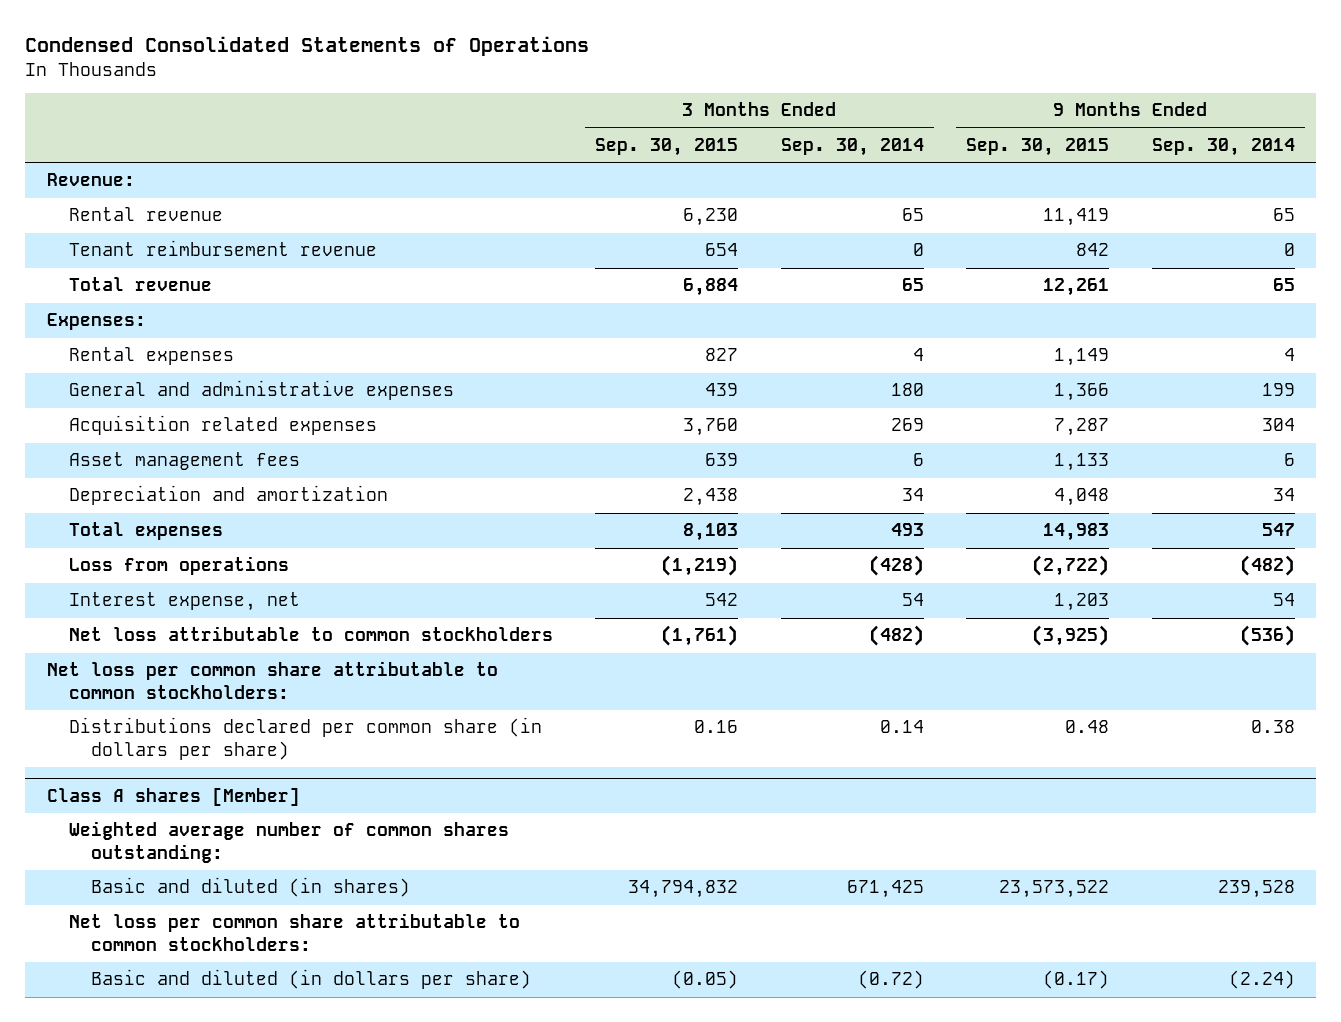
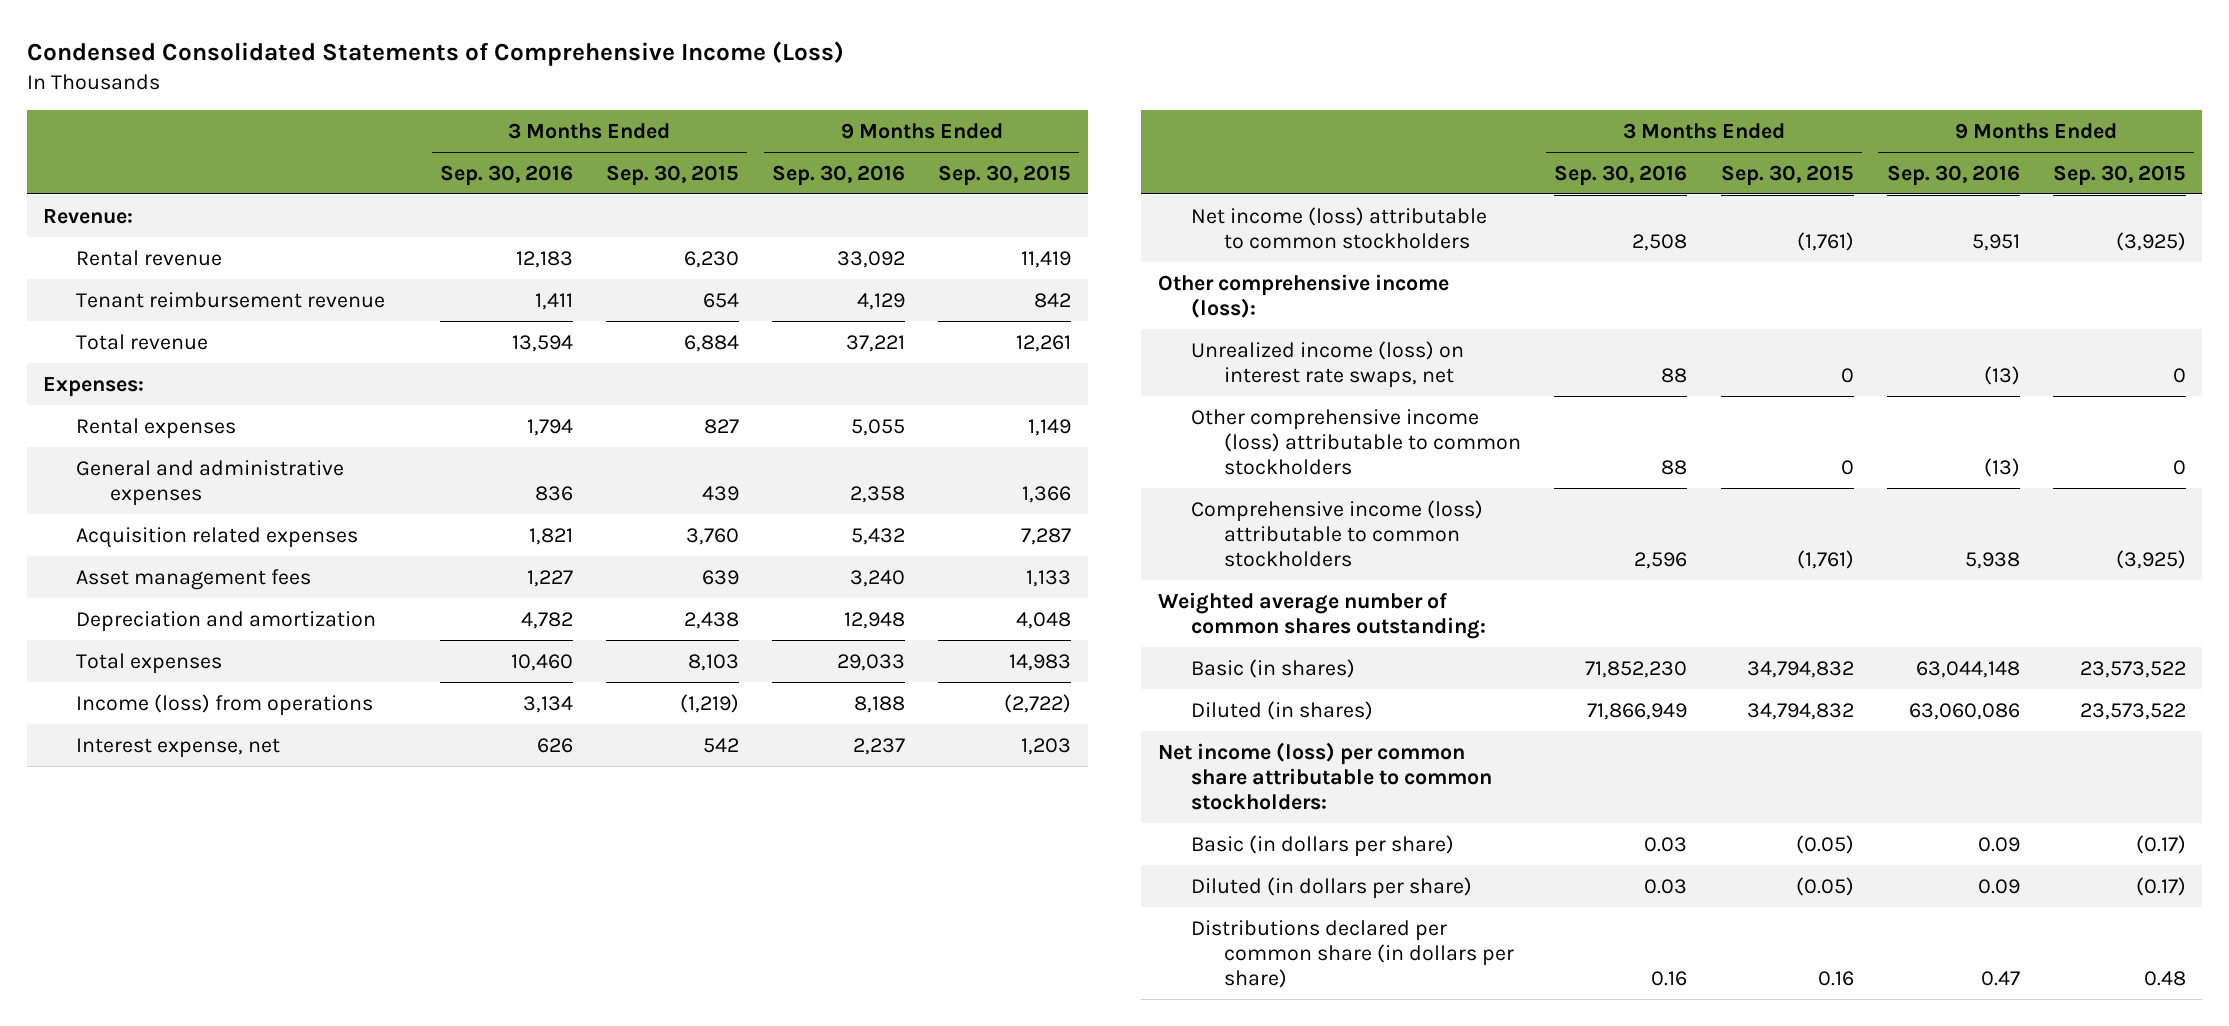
- Condensed Consolidated Statements of Operations
+ Condensed Consolidated Statements of Comprehensive Income (Loss)
- | 3 Months Ended Sep. 30, 2015 | 3 Months Ended Sep. 30, 2014 | 9 Months Ended Sep. 30, 2015 | 9 Months Ended Sep. 30, 2014
+ | 3 Months Ended Sep. 30, 2016 | 3 Months Ended Sep. 30, 2015 | 9 Months Ended Sep. 30, 2016 | 9 Months Ended Sep. 30, 2015
- Loss from operations | (1,219) | (428) | (2,722) | (482)
+ Income (loss) from operations | 3,134 | (1,219) | 8,188 | (2,722)
- Net loss attributable to common stockholders | (1,761) | (482) | (3,925) | (536)
- Net loss per common share attributable to common stockholders:
- Class A shares [Member]
+ Net income (loss) attributable to common stockholders | 2,508 | (1,761) | 5,951 | (3,925)
+ Other comprehensive income (loss):
+ Unrealized income (loss) on interest rate swaps, net | 88 | 0 | (13) | 0
+ Other comprehensive income (loss) attributable to common stockholders | 88 | 0 | (13) | 0
+ Comprehensive income (loss) attributable to common stockholders | 2,596 | (1,761) | 5,938 | (3,925)
- Basic and diluted (in shares) | 34,794,832 | 671,425 | 23,573,522 | 239,528
- Net loss per common share attributable to common stockholders:
- Basic and diluted (in dollars per share) | (0.05) | (0.72) | (0.17) | (2.24)
+ Basic (in shares) | 71,852,230 | 34,794,832 | 63,044,148 | 23,573,522
+ Diluted (in shares) | 71,866,949 | 34,794,832 | 63,060,086 | 23,573,522
+ Net income (loss) per common share attributable to common stockholders:
+ Basic (in dollars per share) | 0.03 | (0.05) | 0.09 | (0.17)
+ Diluted (in dollars per share) | 0.03 | (0.05) | 0.09 | (0.17)
moved down: Distributions declared per common share (in dollars per share) | 0.16 | 0.16 | 0.47 | 0.48

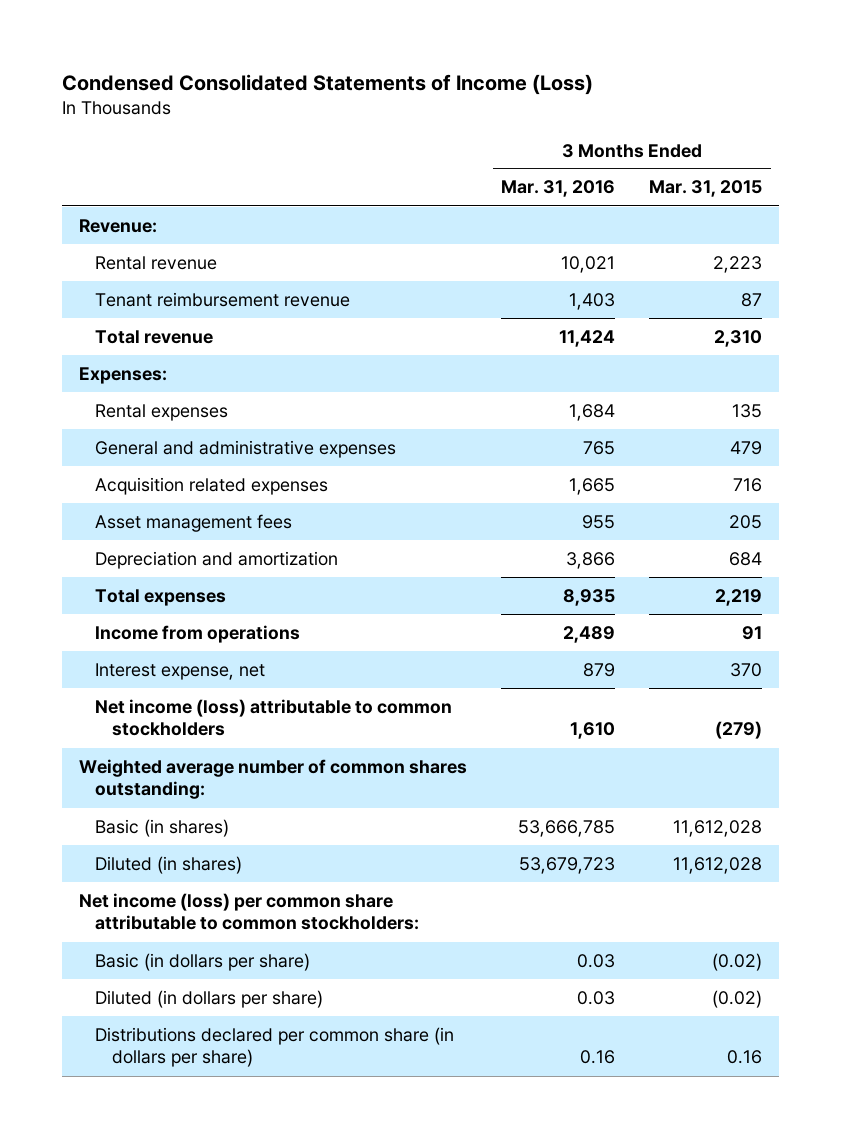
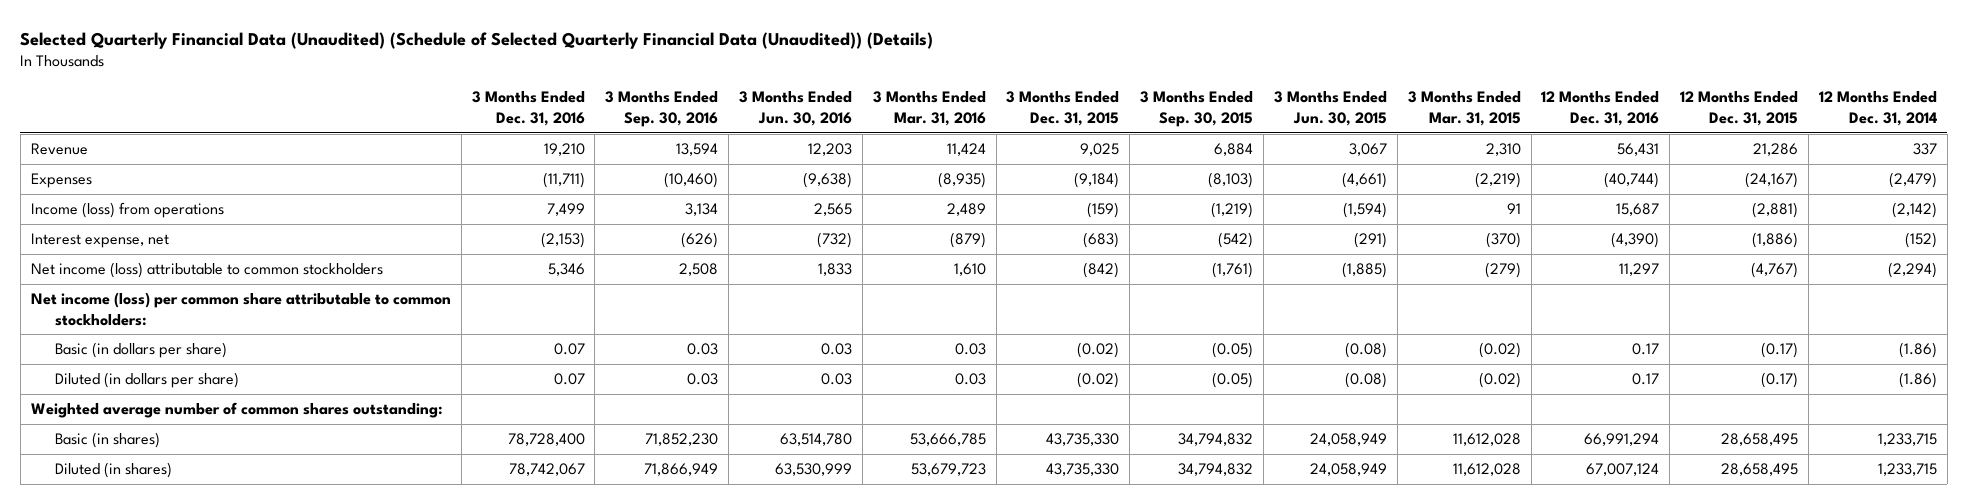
- Condensed Consolidated Statements of Income (Loss)
+ Selected Quarterly Financial Data (Unaudited) (Schedule of Selected Quarterly Financial Data (Unaudited)) (Details)
- | 3 Months Ended Mar. 31, 2016 | 3 Months Ended Mar. 31, 2015
+ | 3 Months Ended Dec. 31, 2016 | 3 Months Ended Sep. 30, 2016 | 3 Months Ended Jun. 30, 2016 | 3 Months Ended Mar. 31, 2016 | 3 Months Ended Dec. 31, 2015 | 3 Months Ended Sep. 30, 2015 | 3 Months Ended Jun. 30, 2015 | 3 Months Ended Mar. 31, 2015 | 12 Months Ended Dec. 31, 2016 | 12 Months Ended Dec. 31, 2015 | 12 Months Ended Dec. 31, 2014
- Revenue:
- Rental revenue | 10,021 | 2,223
- Tenant reimbursement revenue | 1,403 | 87
- Total revenue | 11,424 | 2,310
- Expenses:
- Rental expenses | 1,684 | 135
- General and administrative expenses | 765 | 479
- Acquisition related expenses | 1,665 | 716
- Asset management fees | 955 | 205
- Depreciation and amortization | 3,866 | 684
- Total expenses | 8,935 | 2,219
- Income from operations | 2,489 | 91
- Interest expense, net | 879 | 370
+ Revenue | 19,210 | 13,594 | 12,203 | 11,424 | 9,025 | 6,884 | 3,067 | 2,310 | 56,431 | 21,286 | 337
+ Expenses | (11,711) | (10,460) | (9,638) | (8,935) | (9,184) | (8,103) | (4,661) | (2,219) | (40,744) | (24,167) | (2,479)
+ Income (loss) from operations | 7,499 | 3,134 | 2,565 | 2,489 | (159) | (1,219) | (1,594) | 91 | 15,687 | (2,881) | (2,142)
+ Interest expense, net | (2,153) | (626) | (732) | (879) | (683) | (542) | (291) | (370) | (4,390) | (1,886) | (152)
- Distributions declared per common share (in dollars per share) | 0.16 | 0.16
moved down: Weighted average number of common shares outstanding:
moved down: Basic (in shares) | 78,728,400 | 71,852,230 | 63,514,780 | 53,666,785 | 43,735,330 | 34,794,832 | 24,058,949 | 11,612,028 | 66,991,294 | 28,658,495 | 1,233,715
moved down: Diluted (in shares) | 78,742,067 | 71,866,949 | 63,530,999 | 53,679,723 | 43,735,330 | 34,794,832 | 24,058,949 | 11,612,028 | 67,007,124 | 28,658,495 | 1,233,715

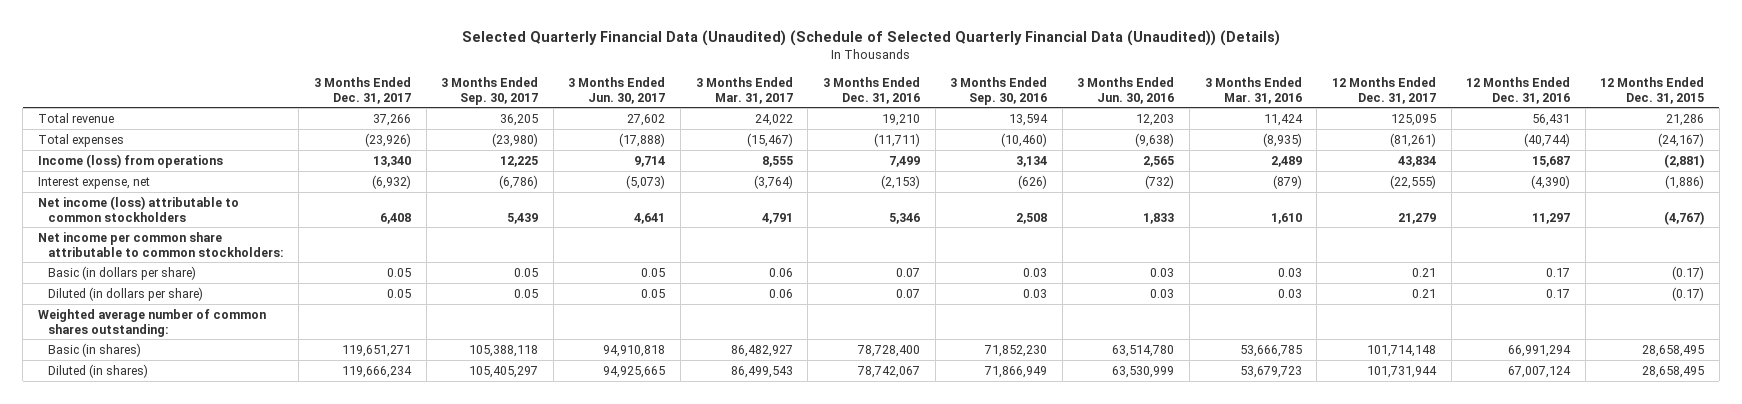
- | 3 Months Ended Dec. 31, 2016 | 3 Months Ended Sep. 30, 2016 | 3 Months Ended Jun. 30, 2016 | 3 Months Ended Mar. 31, 2016 | 3 Months Ended Dec. 31, 2015 | 3 Months Ended Sep. 30, 2015 | 3 Months Ended Jun. 30, 2015 | 3 Months Ended Mar. 31, 2015 | 12 Months Ended Dec. 31, 2016 | 12 Months Ended Dec. 31, 2015 | 12 Months Ended Dec. 31, 2014
+ | 3 Months Ended Dec. 31, 2017 | 3 Months Ended Sep. 30, 2017 | 3 Months Ended Jun. 30, 2017 | 3 Months Ended Mar. 31, 2017 | 3 Months Ended Dec. 31, 2016 | 3 Months Ended Sep. 30, 2016 | 3 Months Ended Jun. 30, 2016 | 3 Months Ended Mar. 31, 2016 | 12 Months Ended Dec. 31, 2017 | 12 Months Ended Dec. 31, 2016 | 12 Months Ended Dec. 31, 2015
- Revenue | 19,210 | 13,594 | 12,203 | 11,424 | 9,025 | 6,884 | 3,067 | 2,310 | 56,431 | 21,286 | 337
- Expenses | (11,711) | (10,460) | (9,638) | (8,935) | (9,184) | (8,103) | (4,661) | (2,219) | (40,744) | (24,167) | (2,479)
+ Total revenue | 37,266 | 36,205 | 27,602 | 24,022 | 19,210 | 13,594 | 12,203 | 11,424 | 125,095 | 56,431 | 21,286
+ Total expenses | (23,926) | (23,980) | (17,888) | (15,467) | (11,711) | (10,460) | (9,638) | (8,935) | (81,261) | (40,744) | (24,167)
- Net income (loss) per common share attributable to common stockholders:
+ Net income per common share attributable to common stockholders:

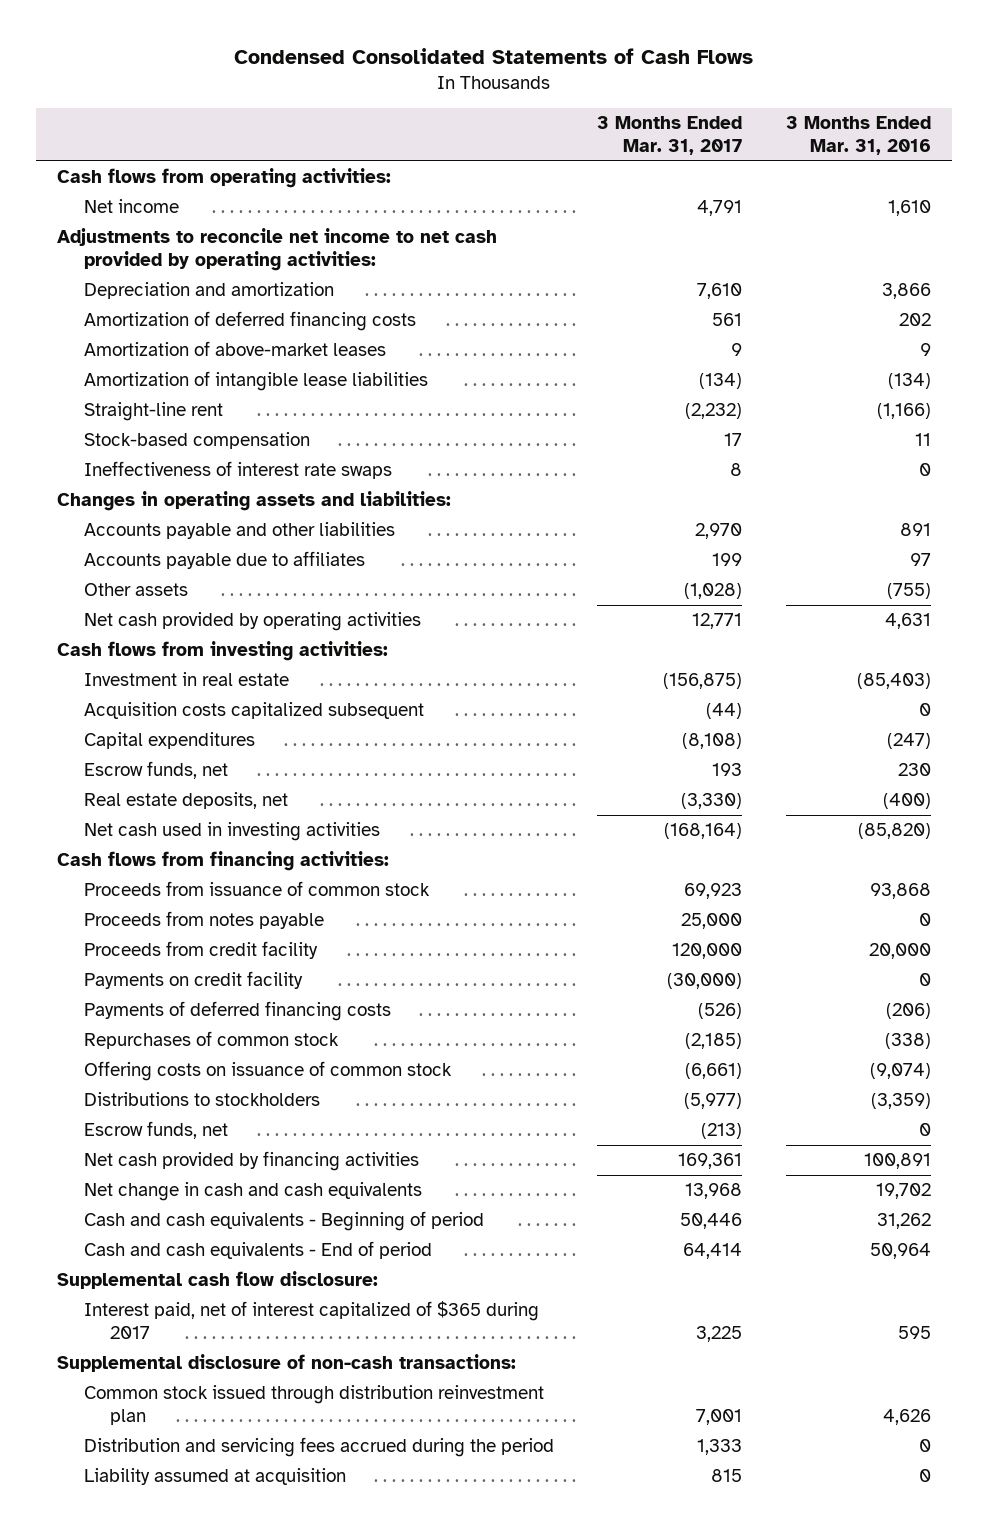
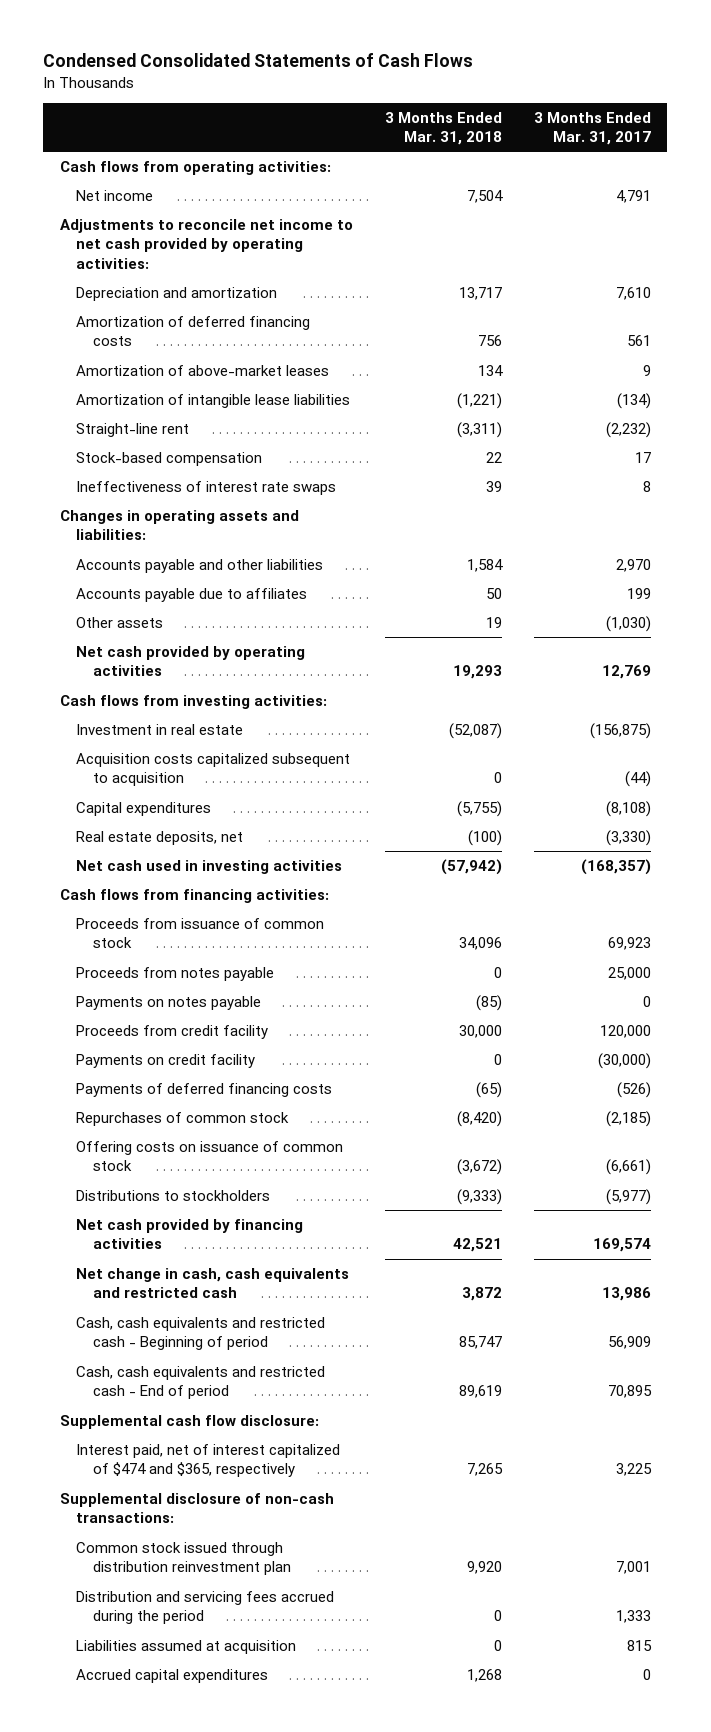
- | 3 Months Ended Mar. 31, 2017 | 3 Months Ended Mar. 31, 2016
+ | 3 Months Ended Mar. 31, 2018 | 3 Months Ended Mar. 31, 2017
- Other assets | (1,028) | (755)
- Net cash provided by operating activities | 12,771 | 4,631
+ Other assets | 19 | (1,030)
+ Net cash provided by operating activities | 19,293 | 12,769
- Acquisition costs capitalized subsequent | (44) | 0
+ Acquisition costs capitalized subsequent to acquisition | 0 | (44)
- Escrow funds, net | 193 | 230
- Net cash used in investing activities | (168,164) | (85,820)
+ Net cash used in investing activities | (57,942) | (168,357)
+ Payments on notes payable | (85) | 0
- Escrow funds, net | (213) | 0
- Net cash provided by financing activities | 169,361 | 100,891
- Net change in cash and cash equivalents | 13,968 | 19,702
- Cash and cash equivalents - Beginning of period | 50,446 | 31,262
- Cash and cash equivalents - End of period | 64,414 | 50,964
+ Net cash provided by financing activities | 42,521 | 169,574
+ Net change in cash, cash equivalents and restricted cash | 3,872 | 13,986
+ Cash, cash equivalents and restricted cash - Beginning of period | 85,747 | 56,909
+ Cash, cash equivalents and restricted cash - End of period | 89,619 | 70,895
- Interest paid, net of interest capitalized of $365 during 2017 | 3,225 | 595
+ Interest paid, net of interest capitalized of $474 and $365, respectively | 7,265 | 3,225
- Liability assumed at acquisition | 815 | 0
+ Liabilities assumed at acquisition | 0 | 815
+ Accrued capital expenditures | 1,268 | 0

